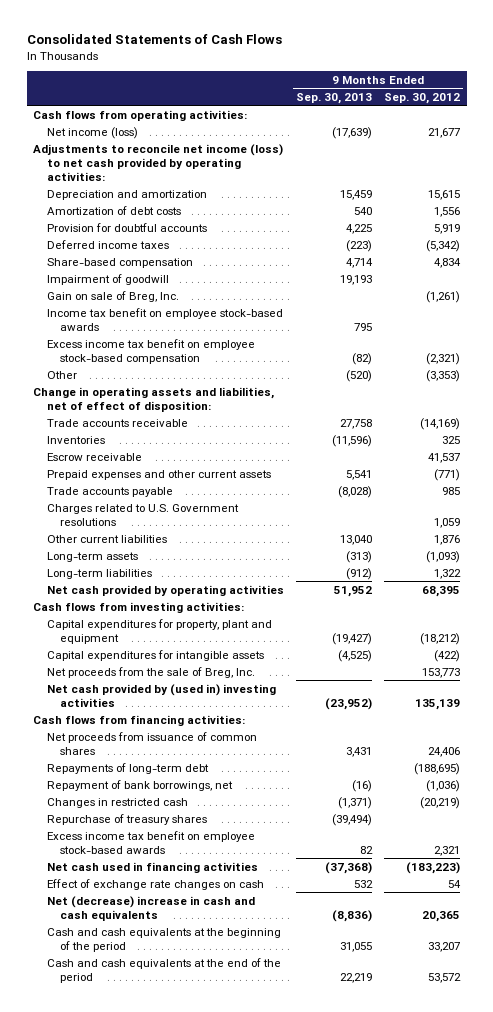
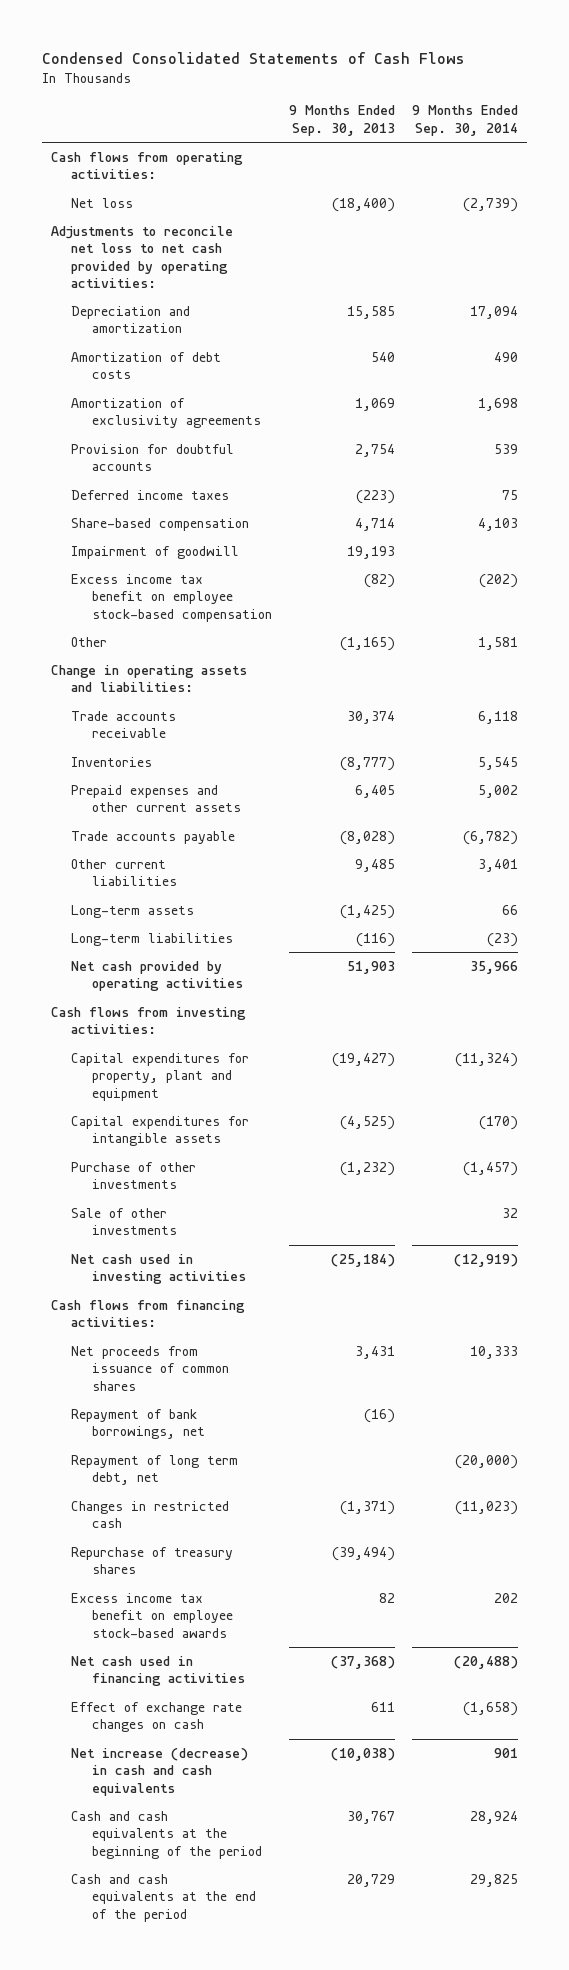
- Consolidated Statements of Cash Flows
+ Condensed Consolidated Statements of Cash Flows
- | 9 Months Ended Sep. 30, 2013 | 9 Months Ended Sep. 30, 2012
+ | 9 Months Ended Sep. 30, 2013 | 9 Months Ended Sep. 30, 2014
- Net income (loss) | (17,639) | 21,677
- Adjustments to reconcile net income (loss) to net cash provided by operating activities:
- Depreciation and amortization | 15,459 | 15,615
+ Net loss | (18,400) | (2,739)
+ Adjustments to reconcile net loss to net cash provided by operating activities:
+ Depreciation and amortization | 15,585 | 17,094
- Provision for doubtful accounts | 4,225 | 5,919
+ Amortization of exclusivity agreements | 1,069 | 1,698
+ Provision for doubtful accounts | 2,754 | 539
- Gain on sale of Breg, Inc. | | (1,261)
- Income tax benefit on employee stock-based awards | 795 |
- Other | (520) | (3,353)
- Change in operating assets and liabilities, net of effect of disposition:
- Trade accounts receivable | 27,758 | (14,169)
- Inventories | (11,596) | 325
- Escrow receivable | | 41,537
- Prepaid expenses and other current assets | 5,541 | (771)
+ Other | (1,165) | 1,581
+ Change in operating assets and liabilities:
+ Trade accounts receivable | 30,374 | 6,118
+ Inventories | (8,777) | 5,545
+ Prepaid expenses and other current assets | 6,405 | 5,002
- Charges related to U.S. Government resolutions | | 1,059
- Other current liabilities | 13,040 | 1,876
- Long-term assets | (313) | (1,093)
- Long-term liabilities | (912) | 1,322
- Net cash provided by operating activities | 51,952 | 68,395
+ Other current liabilities | 9,485 | 3,401
+ Long-term assets | (1,425) | 66
+ Long-term liabilities | (116) | (23)
+ Net cash provided by operating activities | 51,903 | 35,966
- Net proceeds from the sale of Breg, Inc. | | 153,773
- Net cash provided by (used in) investing activities | (23,952) | 135,139
+ Purchase of other investments | (1,232) | (1,457)
+ Sale of other investments | | 32
+ Net cash used in investing activities | (25,184) | (12,919)
- Repayments of long-term debt | | (188,695)
+ Repayment of long term debt, net | | (20,000)
- Effect of exchange rate changes on cash | 532 | 54
- Net (decrease) increase in cash and cash equivalents | (8,836) | 20,365
- Cash and cash equivalents at the beginning of the period | 31,055 | 33,207
- Cash and cash equivalents at the end of the period | 22,219 | 53,572
+ Effect of exchange rate changes on cash | 611 | (1,658)
+ Net increase (decrease) in cash and cash equivalents | (10,038) | 901
+ Cash and cash equivalents at the beginning of the period | 30,767 | 28,924
+ Cash and cash equivalents at the end of the period | 20,729 | 29,825

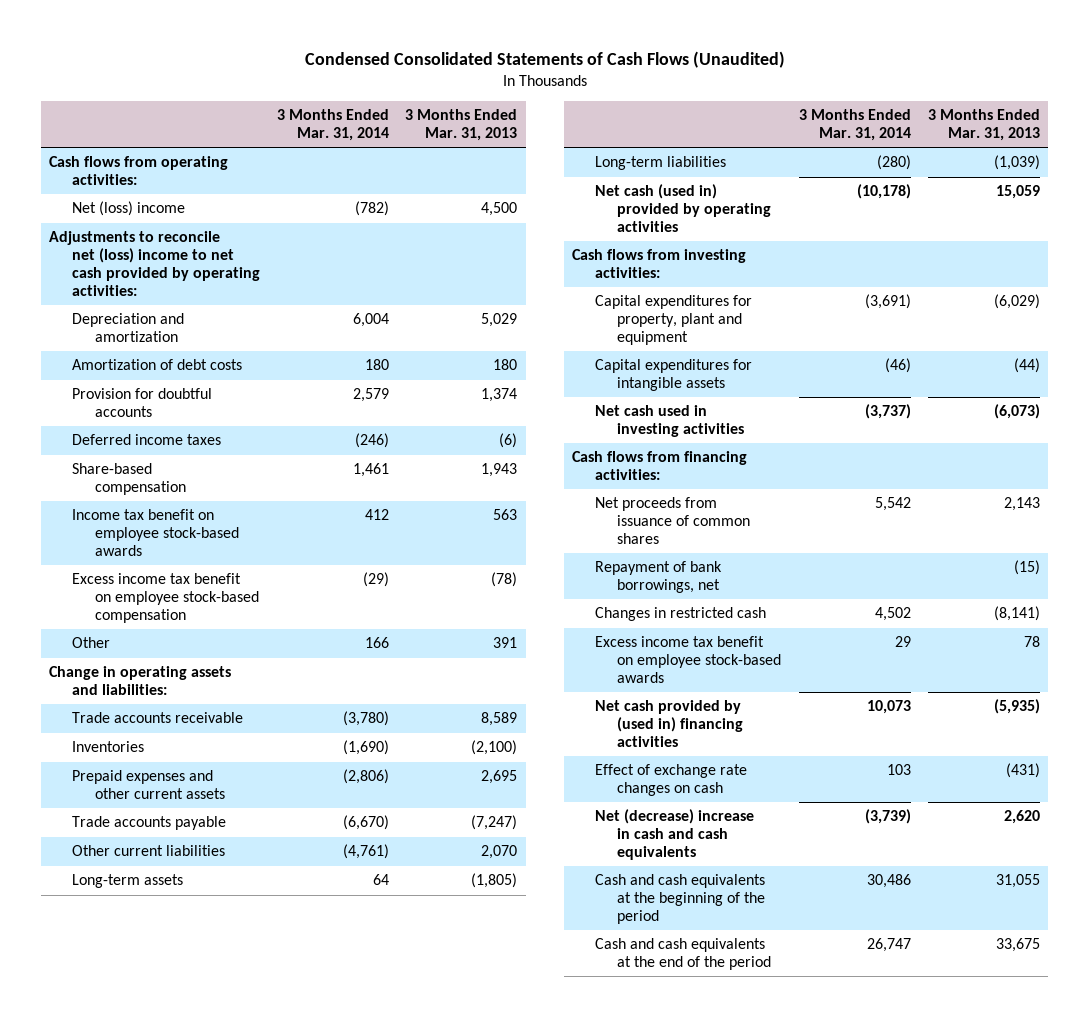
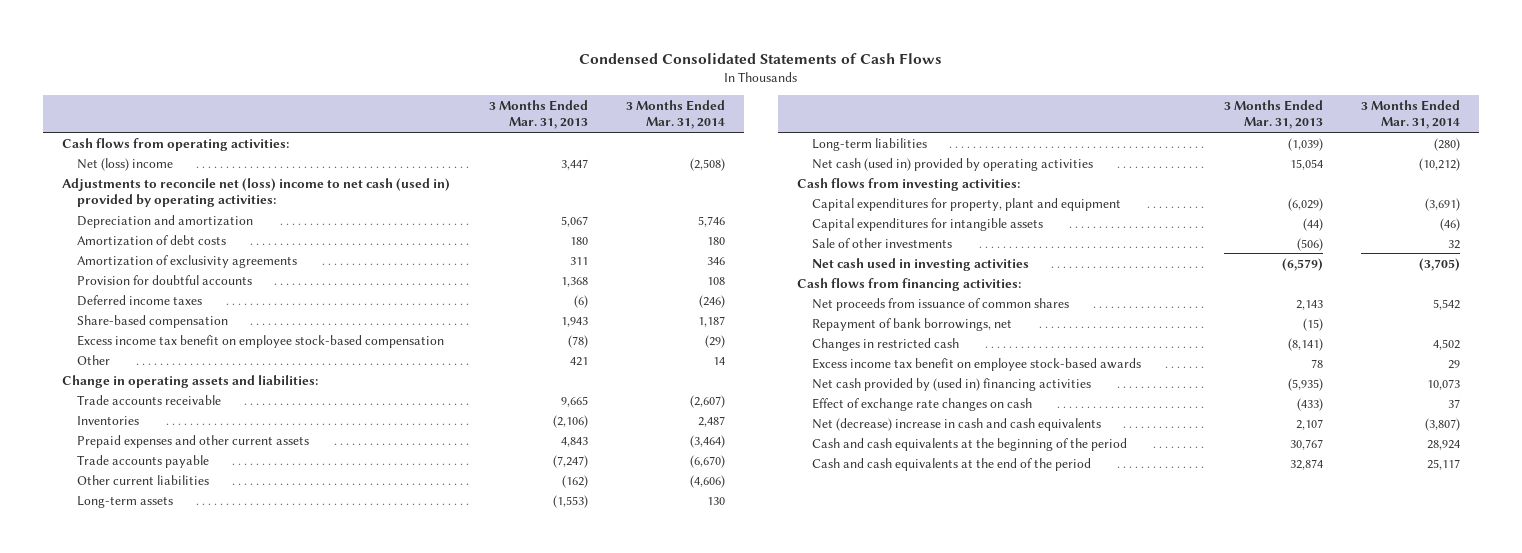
- Condensed Consolidated Statements of Cash Flows (Unaudited)
+ Condensed Consolidated Statements of Cash Flows
- | 3 Months Ended Mar. 31, 2014 | 3 Months Ended Mar. 31, 2013
+ | 3 Months Ended Mar. 31, 2013 | 3 Months Ended Mar. 31, 2014
- Net (loss) income | (782) | 4,500
- Adjustments to reconcile net (loss) income to net cash provided by operating activities:
- Depreciation and amortization | 6,004 | 5,029
+ Net (loss) income | 3,447 | (2,508)
+ Adjustments to reconcile net (loss) income to net cash (used in) provided by operating activities:
+ Depreciation and amortization | 5,067 | 5,746
- Provision for doubtful accounts | 2,579 | 1,374
+ Amortization of exclusivity agreements | 311 | 346
+ Provision for doubtful accounts | 1,368 | 108
- Share-based compensation | 1,461 | 1,943
- Income tax benefit on employee stock-based awards | 412 | 563
+ Share-based compensation | 1,943 | 1,187
- Other | 166 | 391
+ Other | 421 | 14
- Trade accounts receivable | (3,780) | 8,589
- Inventories | (1,690) | (2,100)
- Prepaid expenses and other current assets | (2,806) | 2,695
+ Trade accounts receivable | 9,665 | (2,607)
+ Inventories | (2,106) | 2,487
+ Prepaid expenses and other current assets | 4,843 | (3,464)
- Other current liabilities | (4,761) | 2,070
- Long-term assets | 64 | (1,805)
+ Other current liabilities | (162) | (4,606)
+ Long-term assets | (1,553) | 130
- Net cash (used in) provided by operating activities | (10,178) | 15,059
+ Net cash (used in) provided by operating activities | 15,054 | (10,212)
- Net cash used in investing activities | (3,737) | (6,073)
+ Sale of other investments | (506) | 32
+ Net cash used in investing activities | (6,579) | (3,705)
- Effect of exchange rate changes on cash | 103 | (431)
- Net (decrease) increase in cash and cash equivalents | (3,739) | 2,620
- Cash and cash equivalents at the beginning of the period | 30,486 | 31,055
- Cash and cash equivalents at the end of the period | 26,747 | 33,675
+ Effect of exchange rate changes on cash | (433) | 37
+ Net (decrease) increase in cash and cash equivalents | 2,107 | (3,807)
+ Cash and cash equivalents at the beginning of the period | 30,767 | 28,924
+ Cash and cash equivalents at the end of the period | 32,874 | 25,117

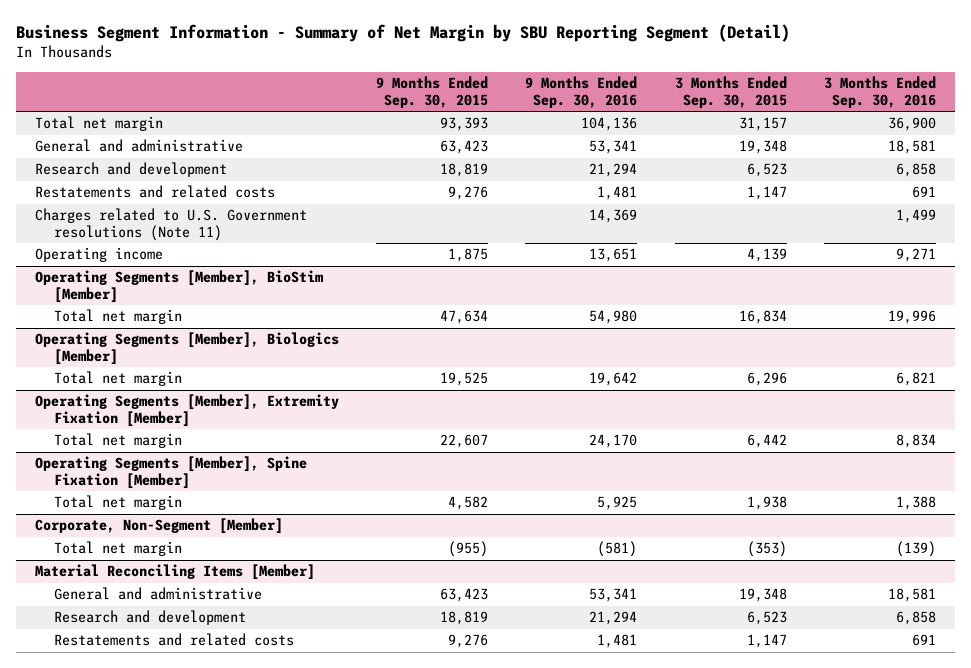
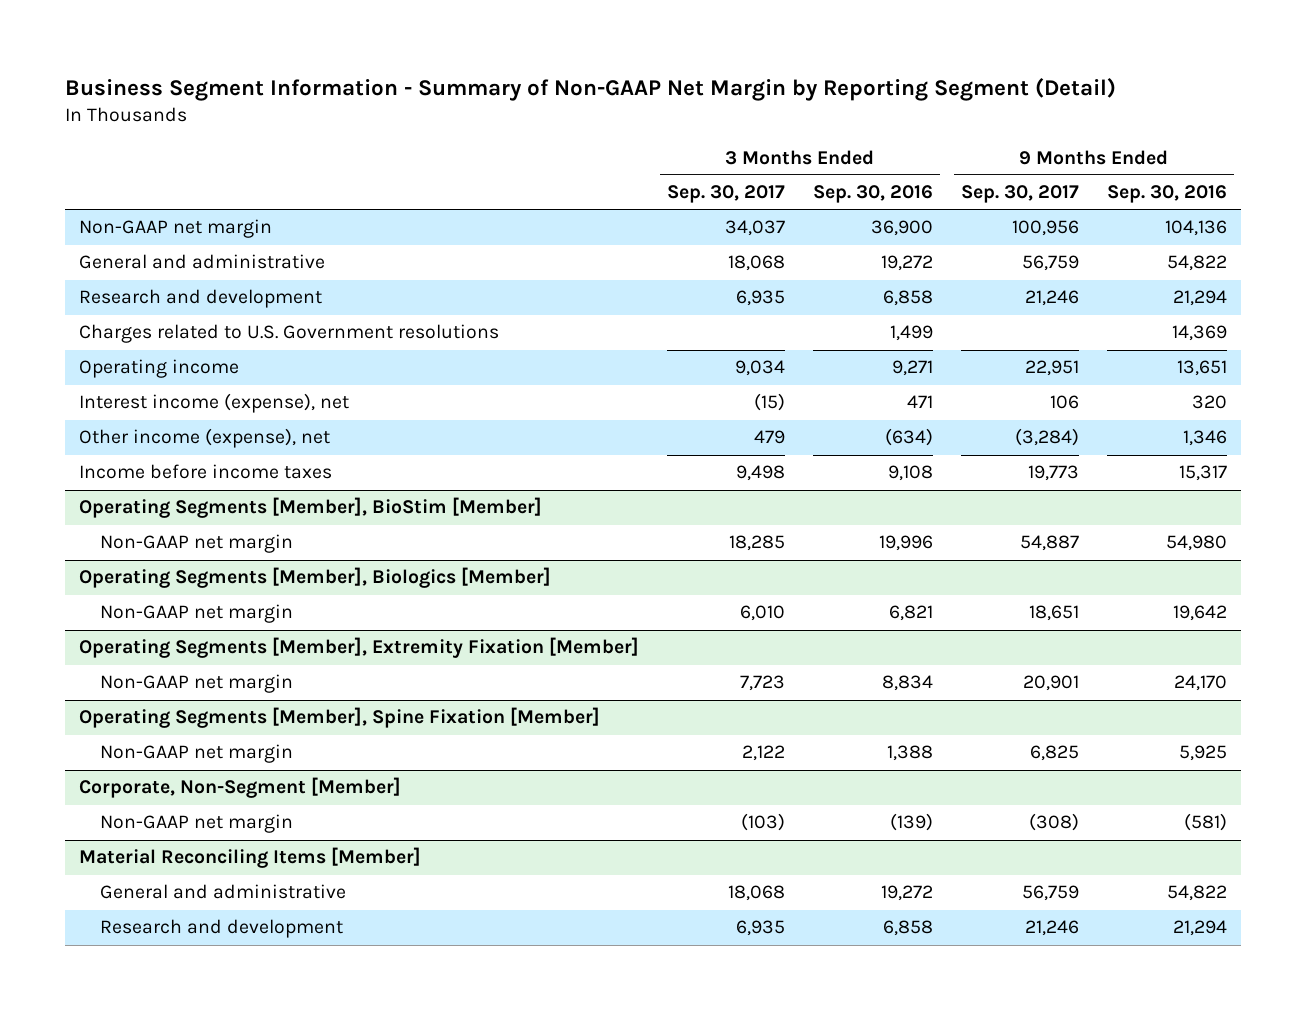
- Business Segment Information - Summary of Net Margin by SBU Reporting Segment (Detail)
+ Business Segment Information - Summary of Non-GAAP Net Margin by Reporting Segment (Detail)
- | 9 Months Ended Sep. 30, 2015 | 9 Months Ended Sep. 30, 2016 | 3 Months Ended Sep. 30, 2015 | 3 Months Ended Sep. 30, 2016
+ | 3 Months Ended Sep. 30, 2017 | 3 Months Ended Sep. 30, 2016 | 9 Months Ended Sep. 30, 2017 | 9 Months Ended Sep. 30, 2016
- Total net margin | 93,393 | 104,136 | 31,157 | 36,900
- General and administrative | 63,423 | 53,341 | 19,348 | 18,581
+ Non-GAAP net margin | 34,037 | 36,900 | 100,956 | 104,136
+ General and administrative | 18,068 | 19,272 | 56,759 | 54,822
- Restatements and related costs | 9,276 | 1,481 | 1,147 | 691
- Charges related to U.S. Government resolutions (Note 11) | | 14,369 | | 1,499
+ Charges related to U.S. Government resolutions | | 1,499 | | 14,369
+ Interest income (expense), net | (15) | 471 | 106 | 320
+ Other income (expense), net | 479 | (634) | (3,284) | 1,346
+ Income before income taxes | 9,498 | 9,108 | 19,773 | 15,317
@ Operating Segments [Member], BioStim [Member]
- Total net margin | 47,634 | 54,980 | 16,834 | 19,996
+ Non-GAAP net margin | 18,285 | 19,996 | 54,887 | 54,980
@ Operating Segments [Member], Biologics [Member]
- Total net margin | 19,525 | 19,642 | 6,296 | 6,821
+ Non-GAAP net margin | 6,010 | 6,821 | 18,651 | 19,642
@ Operating Segments [Member], Extremity Fixation [Member]
- Total net margin | 22,607 | 24,170 | 6,442 | 8,834
+ Non-GAAP net margin | 7,723 | 8,834 | 20,901 | 24,170
@ Operating Segments [Member], Spine Fixation [Member]
- Total net margin | 4,582 | 5,925 | 1,938 | 1,388
+ Non-GAAP net margin | 2,122 | 1,388 | 6,825 | 5,925
@ Corporate, Non-Segment [Member]
- Total net margin | (955) | (581) | (353) | (139)
+ Non-GAAP net margin | (103) | (139) | (308) | (581)
@ Material Reconciling Items [Member]
- General and administrative | 63,423 | 53,341 | 19,348 | 18,581
+ General and administrative | 18,068 | 19,272 | 56,759 | 54,822
- Restatements and related costs | 9,276 | 1,481 | 1,147 | 691

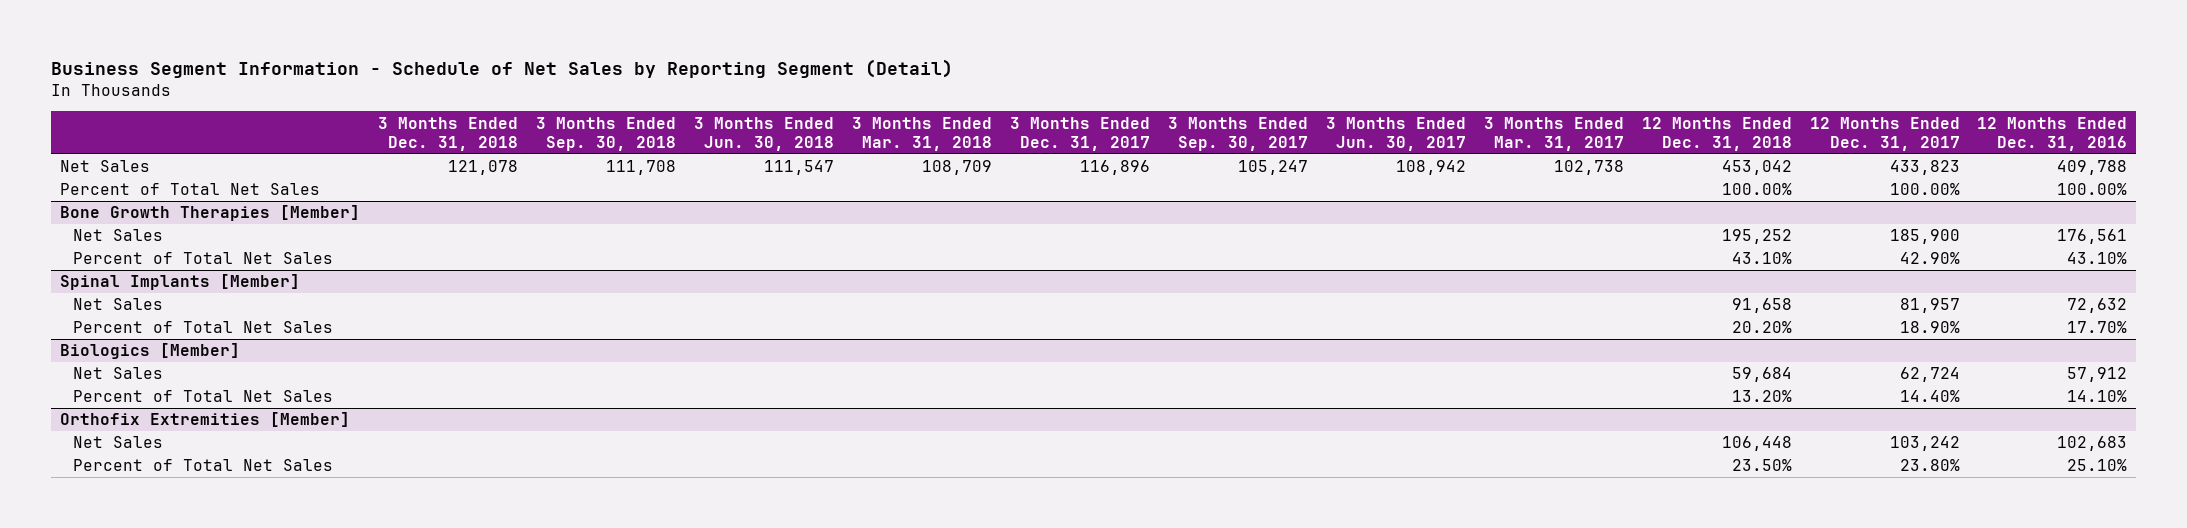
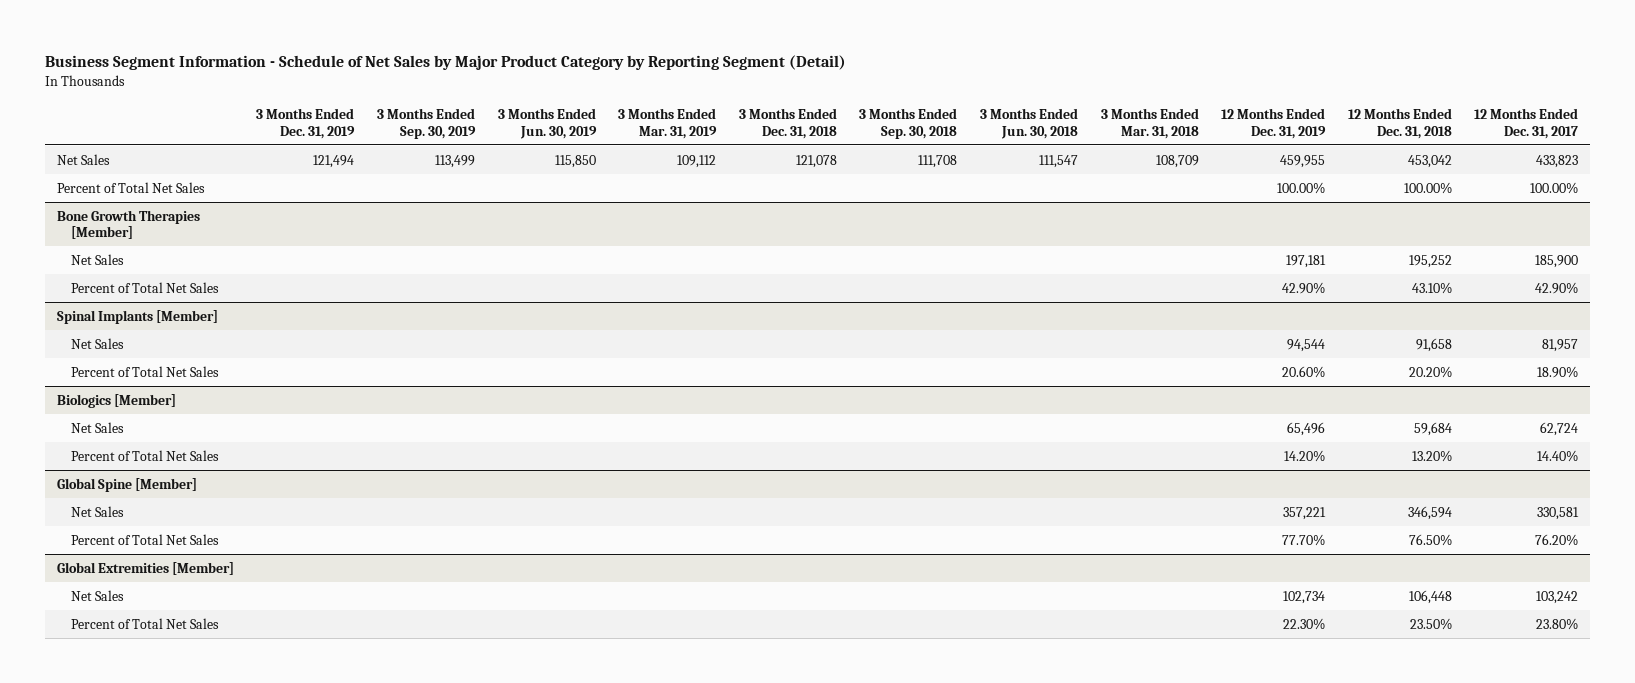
- Business Segment Information - Schedule of Net Sales by Reporting Segment (Detail)
+ Business Segment Information - Schedule of Net Sales by Major Product Category by Reporting Segment (Detail)
- | 3 Months Ended Dec. 31, 2018 | 3 Months Ended Sep. 30, 2018 | 3 Months Ended Jun. 30, 2018 | 3 Months Ended Mar. 31, 2018 | 3 Months Ended Dec. 31, 2017 | 3 Months Ended Sep. 30, 2017 | 3 Months Ended Jun. 30, 2017 | 3 Months Ended Mar. 31, 2017 | 12 Months Ended Dec. 31, 2018 | 12 Months Ended Dec. 31, 2017 | 12 Months Ended Dec. 31, 2016
+ | 3 Months Ended Dec. 31, 2019 | 3 Months Ended Sep. 30, 2019 | 3 Months Ended Jun. 30, 2019 | 3 Months Ended Mar. 31, 2019 | 3 Months Ended Dec. 31, 2018 | 3 Months Ended Sep. 30, 2018 | 3 Months Ended Jun. 30, 2018 | 3 Months Ended Mar. 31, 2018 | 12 Months Ended Dec. 31, 2019 | 12 Months Ended Dec. 31, 2018 | 12 Months Ended Dec. 31, 2017
- Orthofix Extremities [Member]
+ Global Spine [Member]
+ Net Sales | | | | | | | | | 357,221 | 346,594 | 330,581
+ Percent of Total Net Sales | | | | | | | | | 77.70% | 76.50% | 76.20%
+ Global Extremities [Member]

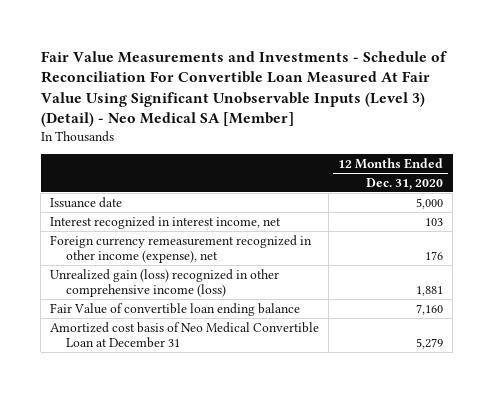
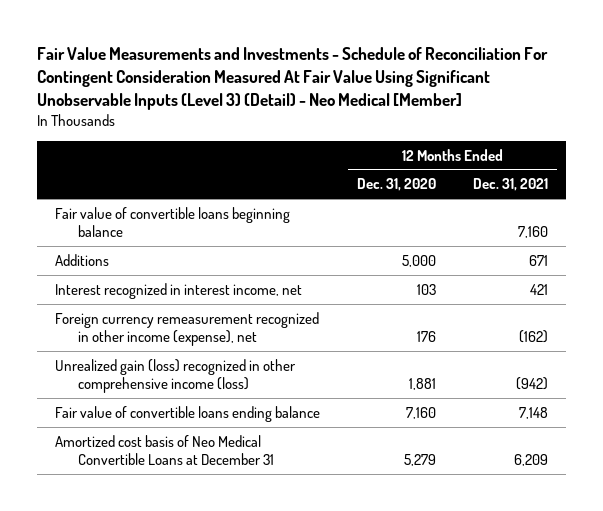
- Fair Value Measurements and Investments - Schedule of Reconciliation For Convertible Loan Measured At Fair Value Using Significant Unobservable Inputs (Level 3) (Detail) - Neo Medical SA [Member]
+ Fair Value Measurements and Investments - Schedule of Reconciliation For Contingent Consideration Measured At Fair Value Using Significant Unobservable Inputs (Level 3) (Detail) - Neo Medical [Member]
- | 12 Months Ended Dec. 31, 2020
+ | 12 Months Ended Dec. 31, 2020 | 12 Months Ended Dec. 31, 2021
- Issuance date | 5,000
+ Fair value of convertible loans beginning balance | | 7,160
+ Additions | 5,000 | 671
- Fair Value of convertible loan ending balance | 7,160
- Amortized cost basis of Neo Medical Convertible Loan at December 31 | 5,279
+ Fair value of convertible loans ending balance | 7,160 | 7,148
+ Amortized cost basis of Neo Medical Convertible Loans at December 31 | 5,279 | 6,209

